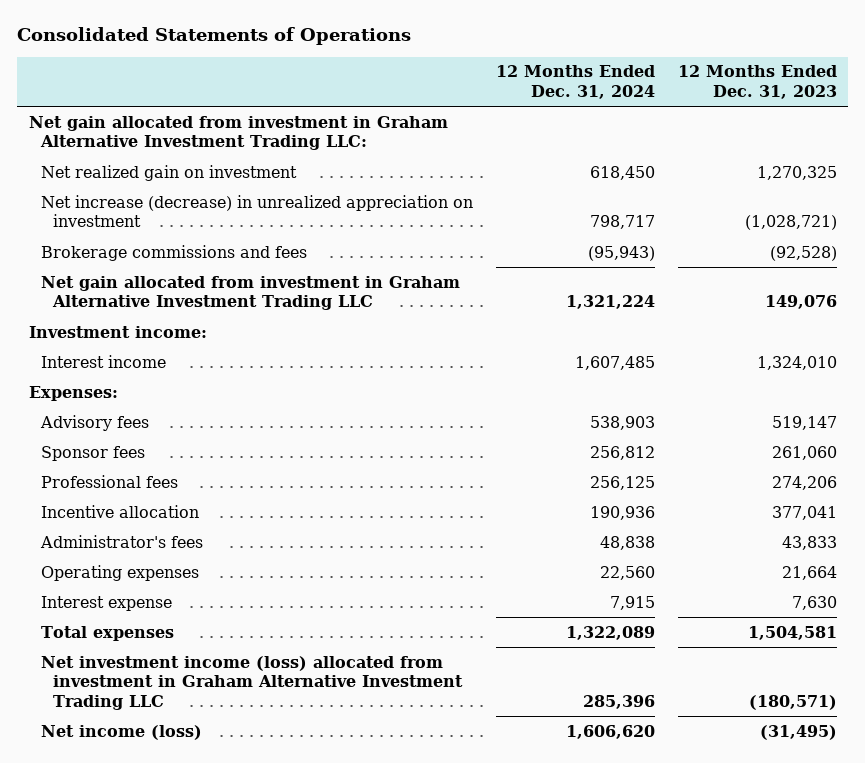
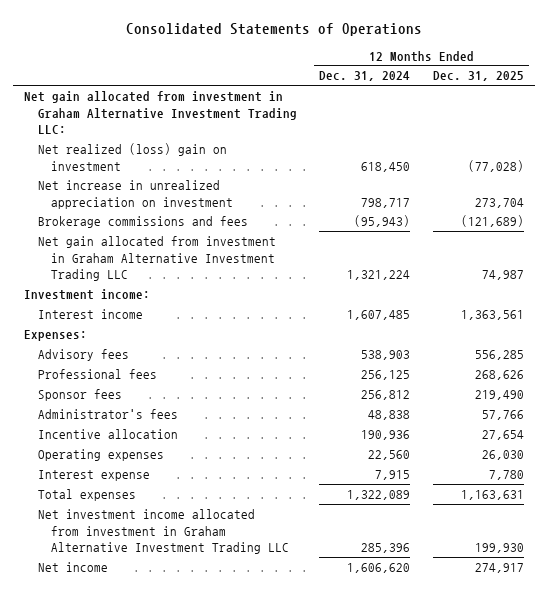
- | 12 Months Ended Dec. 31, 2024 | 12 Months Ended Dec. 31, 2023
+ | 12 Months Ended Dec. 31, 2024 | 12 Months Ended Dec. 31, 2025
- Net realized gain on investment | 618,450 | 1,270,325
- Net increase (decrease) in unrealized appreciation on investment | 798,717 | (1,028,721)
+ Net realized (loss) gain on investment | 618,450 | (77,028)
+ Net increase in unrealized appreciation on investment | 798,717 | 273,704
moved down: Sponsor fees | 256,812 | 219,490
moved down: Incentive allocation | 190,936 | 27,654
- Net investment income (loss) allocated from investment in Graham Alternative Investment Trading LLC | 285,396 | (180,571)
- Net income (loss) | 1,606,620 | (31,495)
+ Net investment income allocated from investment in Graham Alternative Investment Trading LLC | 285,396 | 199,930
+ Net income | 1,606,620 | 274,917

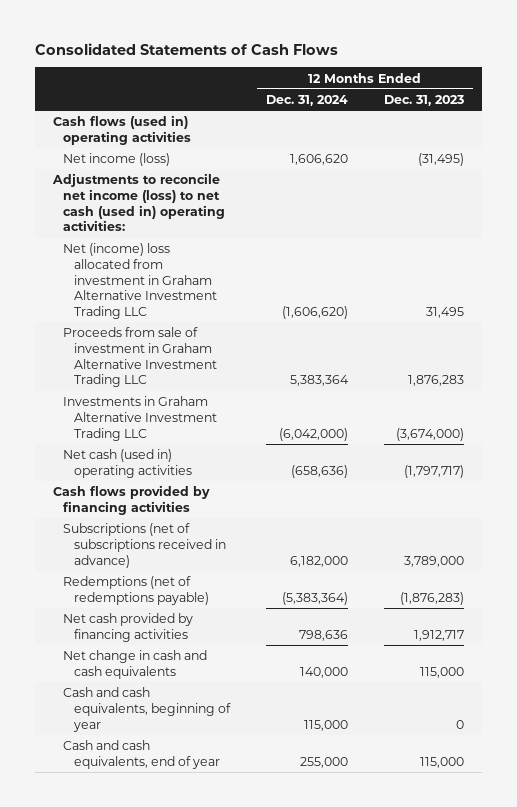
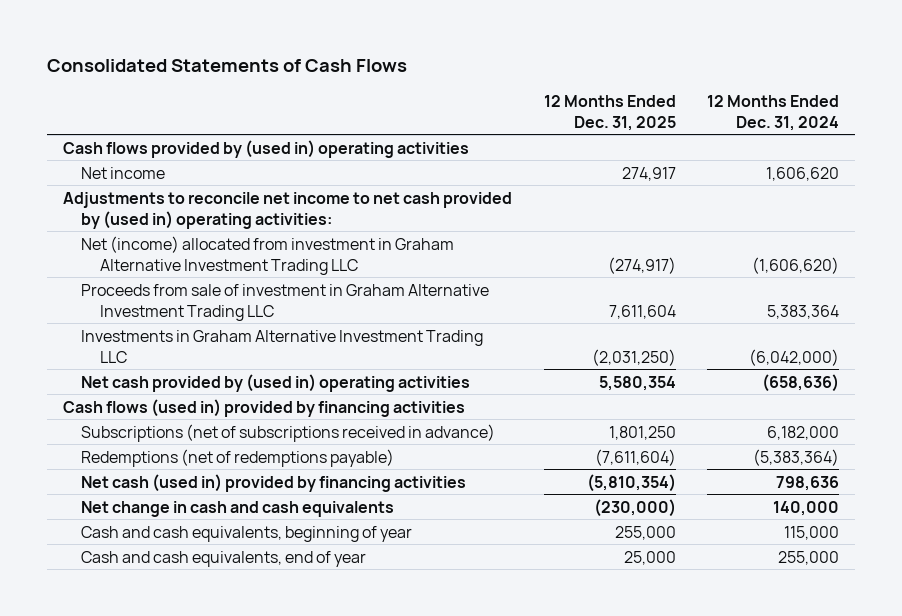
- | 12 Months Ended Dec. 31, 2024 | 12 Months Ended Dec. 31, 2023
+ | 12 Months Ended Dec. 31, 2025 | 12 Months Ended Dec. 31, 2024
- Cash flows (used in) operating activities
- Net income (loss) | 1,606,620 | (31,495)
- Adjustments to reconcile net income (loss) to net cash (used in) operating activities:
- Net (income) loss allocated from investment in Graham Alternative Investment Trading LLC | (1,606,620) | 31,495
+ Cash flows provided by (used in) operating activities
+ Net income | 274,917 | 1,606,620
+ Adjustments to reconcile net income to net cash provided by (used in) operating activities:
+ Net (income) allocated from investment in Graham Alternative Investment Trading LLC | (274,917) | (1,606,620)
- Net cash (used in) operating activities | (658,636) | (1,797,717)
- Cash flows provided by financing activities
+ Net cash provided by (used in) operating activities | 5,580,354 | (658,636)
+ Cash flows (used in) provided by financing activities
- Net cash provided by financing activities | 798,636 | 1,912,717
+ Net cash (used in) provided by financing activities | (5,810,354) | 798,636

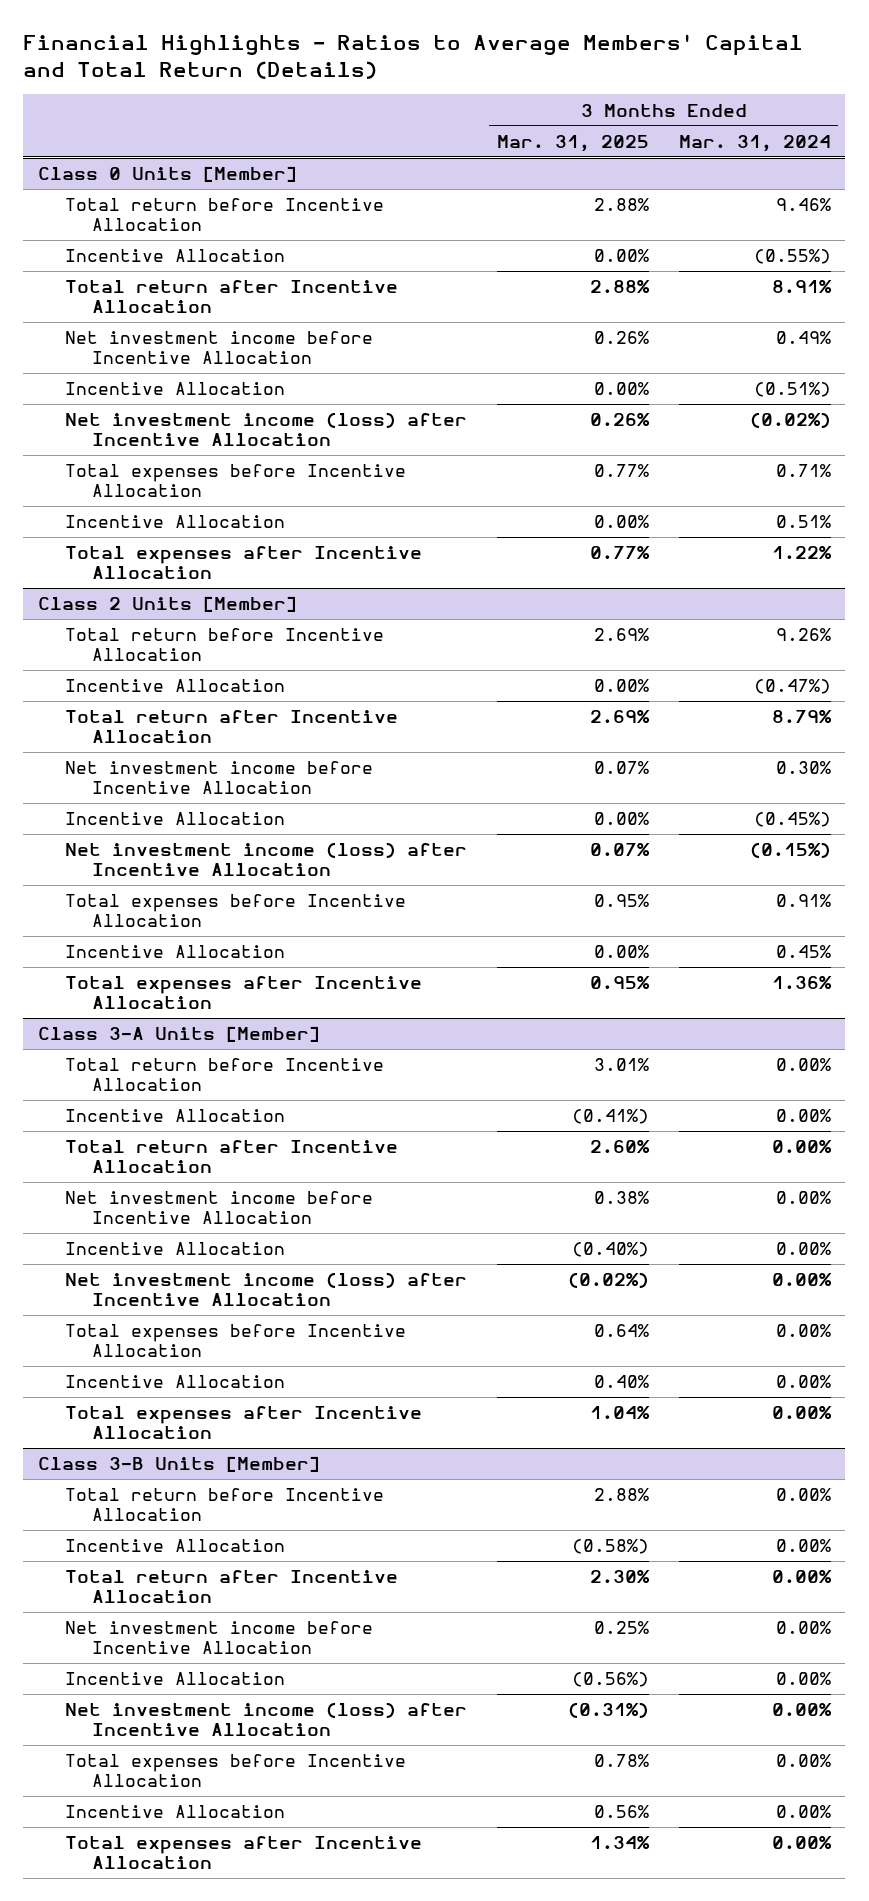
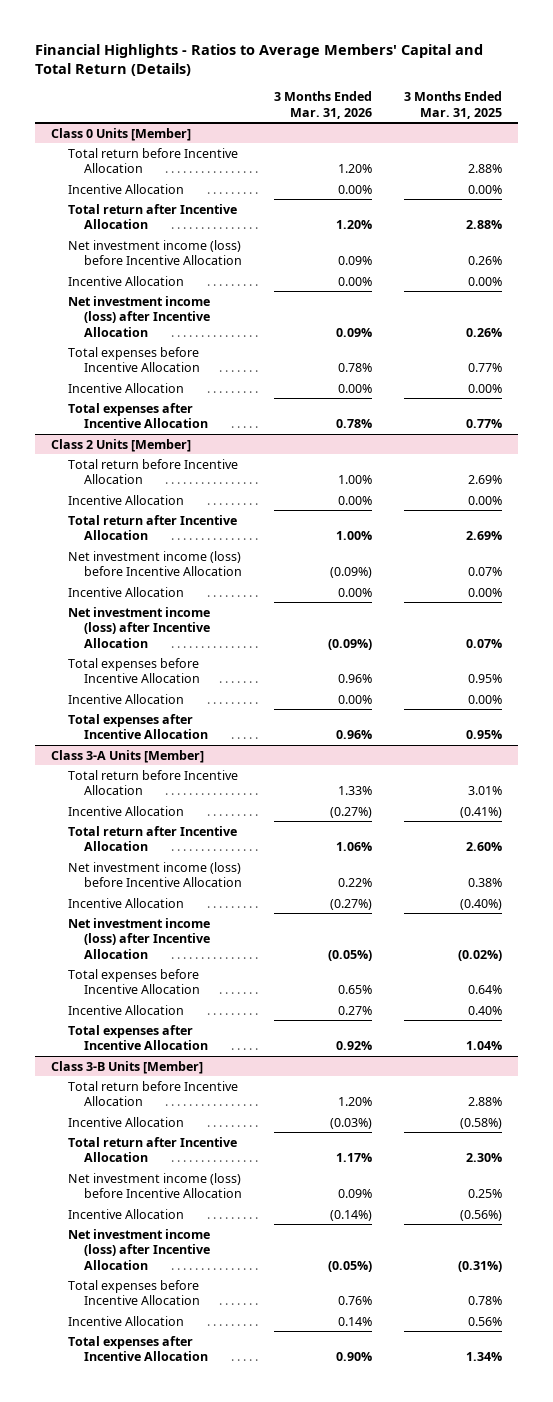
- | 3 Months Ended Mar. 31, 2025 | 3 Months Ended Mar. 31, 2024
+ | 3 Months Ended Mar. 31, 2026 | 3 Months Ended Mar. 31, 2025
@ Class 0 Units [Member]
- Net investment income before Incentive Allocation | 0.26% | 0.49%
+ Net investment income (loss) before Incentive Allocation | 0.09% | 0.26%
@ Class 2 Units [Member]
- Net investment income before Incentive Allocation | 0.07% | 0.30%
+ Net investment income (loss) before Incentive Allocation | (0.09%) | 0.07%
@ Class 3-A Units [Member]
- Net investment income before Incentive Allocation | 0.38% | 0.00%
+ Net investment income (loss) before Incentive Allocation | 0.22% | 0.38%
@ Class 3-B Units [Member]
- Net investment income before Incentive Allocation | 0.25% | 0.00%
+ Net investment income (loss) before Incentive Allocation | 0.09% | 0.25%

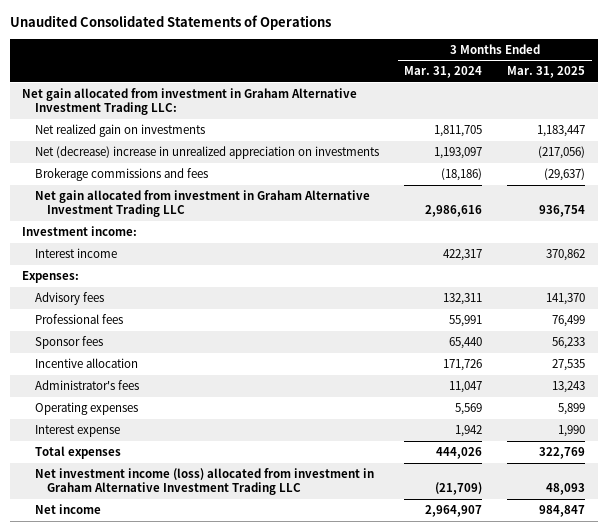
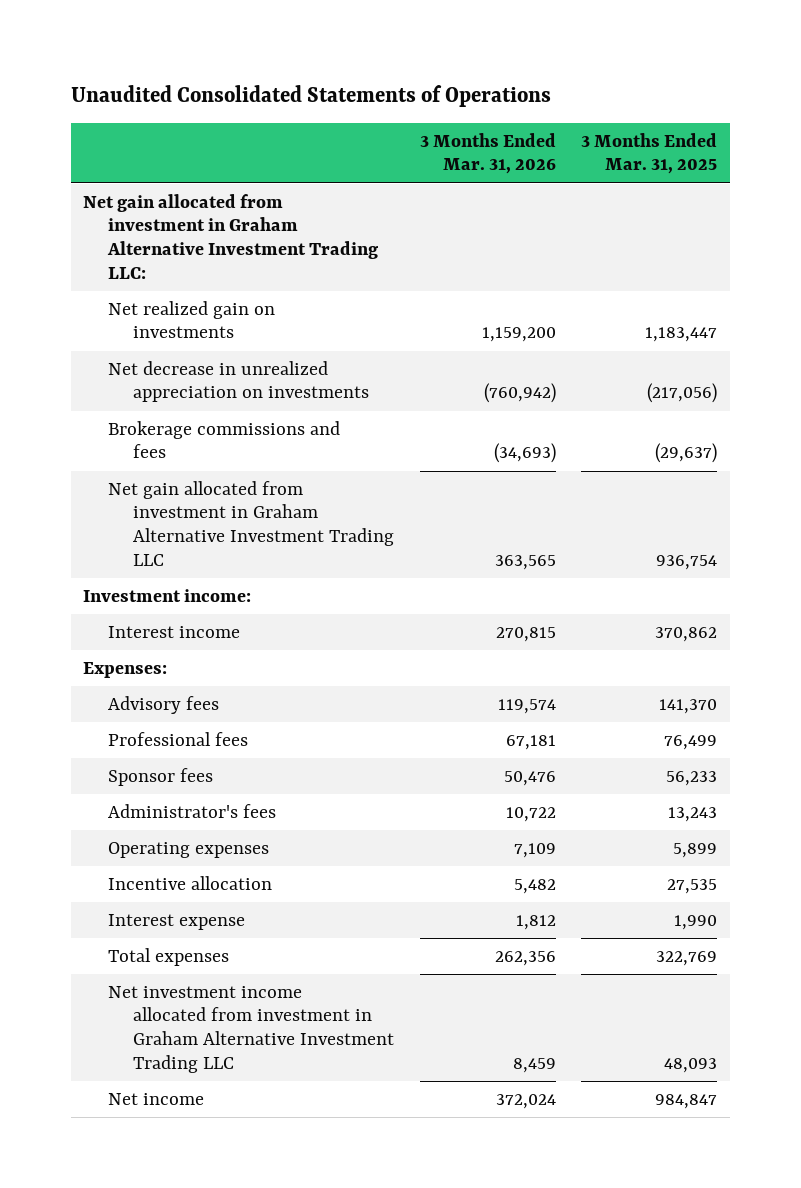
- | 3 Months Ended Mar. 31, 2024 | 3 Months Ended Mar. 31, 2025
+ | 3 Months Ended Mar. 31, 2026 | 3 Months Ended Mar. 31, 2025
- Net (decrease) increase in unrealized appreciation on investments | 1,193,097 | (217,056)
+ Net decrease in unrealized appreciation on investments | (760,942) | (217,056)
moved down: Incentive allocation | 5,482 | 27,535
- Net investment income (loss) allocated from investment in Graham Alternative Investment Trading LLC | (21,709) | 48,093
+ Net investment income allocated from investment in Graham Alternative Investment Trading LLC | 8,459 | 48,093

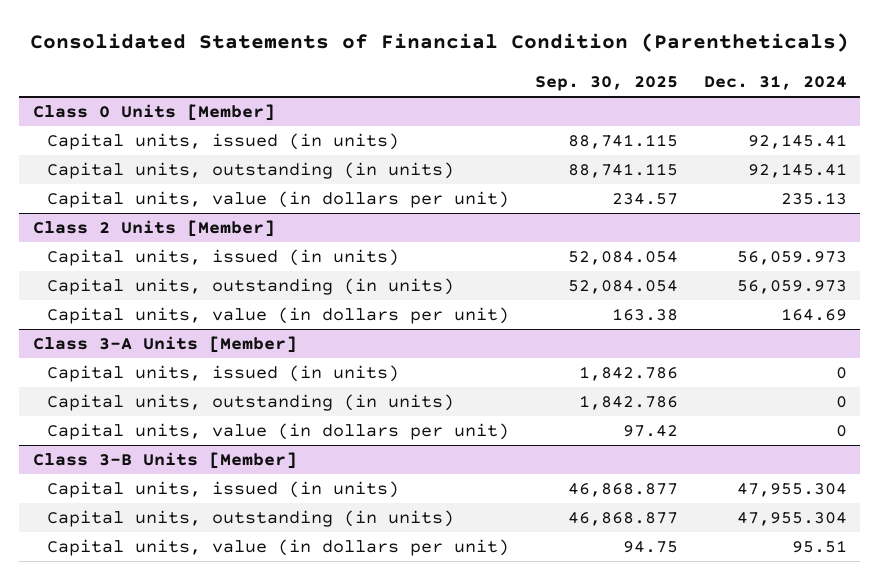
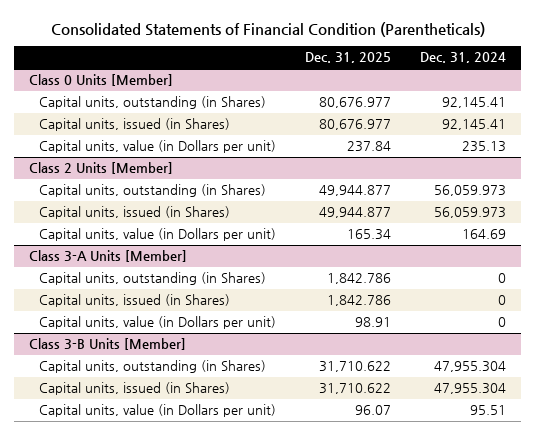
- | Sep. 30, 2025 | Dec. 31, 2024
+ | Dec. 31, 2025 | Dec. 31, 2024
@ Class 0 Units [Member]
- Capital units, issued (in units) | 88,741.115 | 92,145.41
- Capital units, outstanding (in units) | 88,741.115 | 92,145.41
- Capital units, value (in dollars per unit) | 234.57 | 235.13
+ Capital units, outstanding (in Shares) | 80,676.977 | 92,145.41
+ Capital units, issued (in Shares) | 80,676.977 | 92,145.41
+ Capital units, value (in Dollars per unit) | 237.84 | 235.13
@ Class 2 Units [Member]
- Capital units, issued (in units) | 52,084.054 | 56,059.973
- Capital units, outstanding (in units) | 52,084.054 | 56,059.973
- Capital units, value (in dollars per unit) | 163.38 | 164.69
+ Capital units, outstanding (in Shares) | 49,944.877 | 56,059.973
+ Capital units, issued (in Shares) | 49,944.877 | 56,059.973
+ Capital units, value (in Dollars per unit) | 165.34 | 164.69
@ Class 3-A Units [Member]
- Capital units, issued (in units) | 1,842.786 | 0
- Capital units, outstanding (in units) | 1,842.786 | 0
- Capital units, value (in dollars per unit) | 97.42 | 0
+ Capital units, outstanding (in Shares) | 1,842.786 | 0
+ Capital units, issued (in Shares) | 1,842.786 | 0
+ Capital units, value (in Dollars per unit) | 98.91 | 0
@ Class 3-B Units [Member]
- Capital units, issued (in units) | 46,868.877 | 47,955.304
- Capital units, outstanding (in units) | 46,868.877 | 47,955.304
- Capital units, value (in dollars per unit) | 94.75 | 95.51
+ Capital units, outstanding (in Shares) | 31,710.622 | 47,955.304
+ Capital units, issued (in Shares) | 31,710.622 | 47,955.304
+ Capital units, value (in Dollars per unit) | 96.07 | 95.51

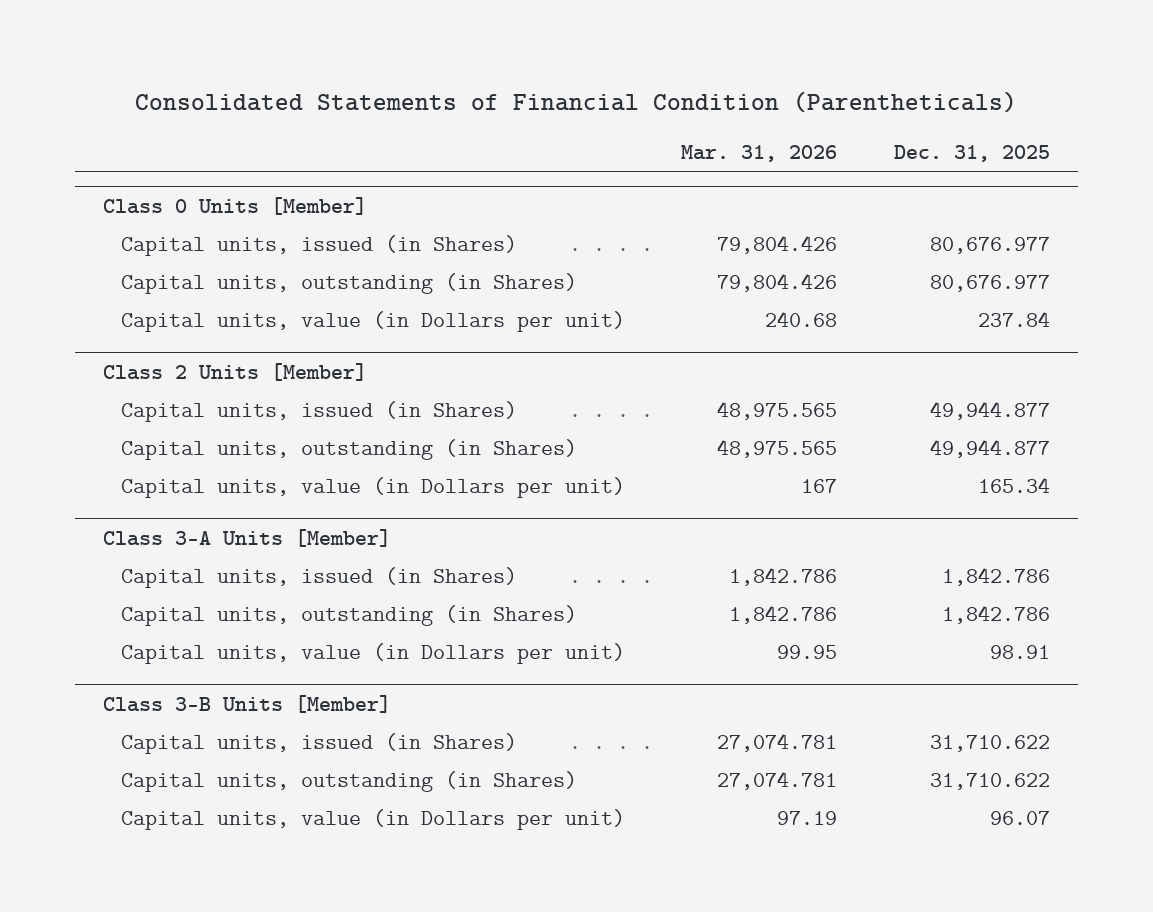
- | Dec. 31, 2025 | Dec. 31, 2024
+ | Mar. 31, 2026 | Dec. 31, 2025
@ Class 0 Units [Member]
moved down: Capital units, outstanding (in Shares) | 79,804.426 | 80,676.977
@ Class 2 Units [Member]
moved down: Capital units, outstanding (in Shares) | 48,975.565 | 49,944.877
@ Class 3-A Units [Member]
moved down: Capital units, outstanding (in Shares) | 1,842.786 | 1,842.786
@ Class 3-B Units [Member]
moved down: Capital units, outstanding (in Shares) | 27,074.781 | 31,710.622

